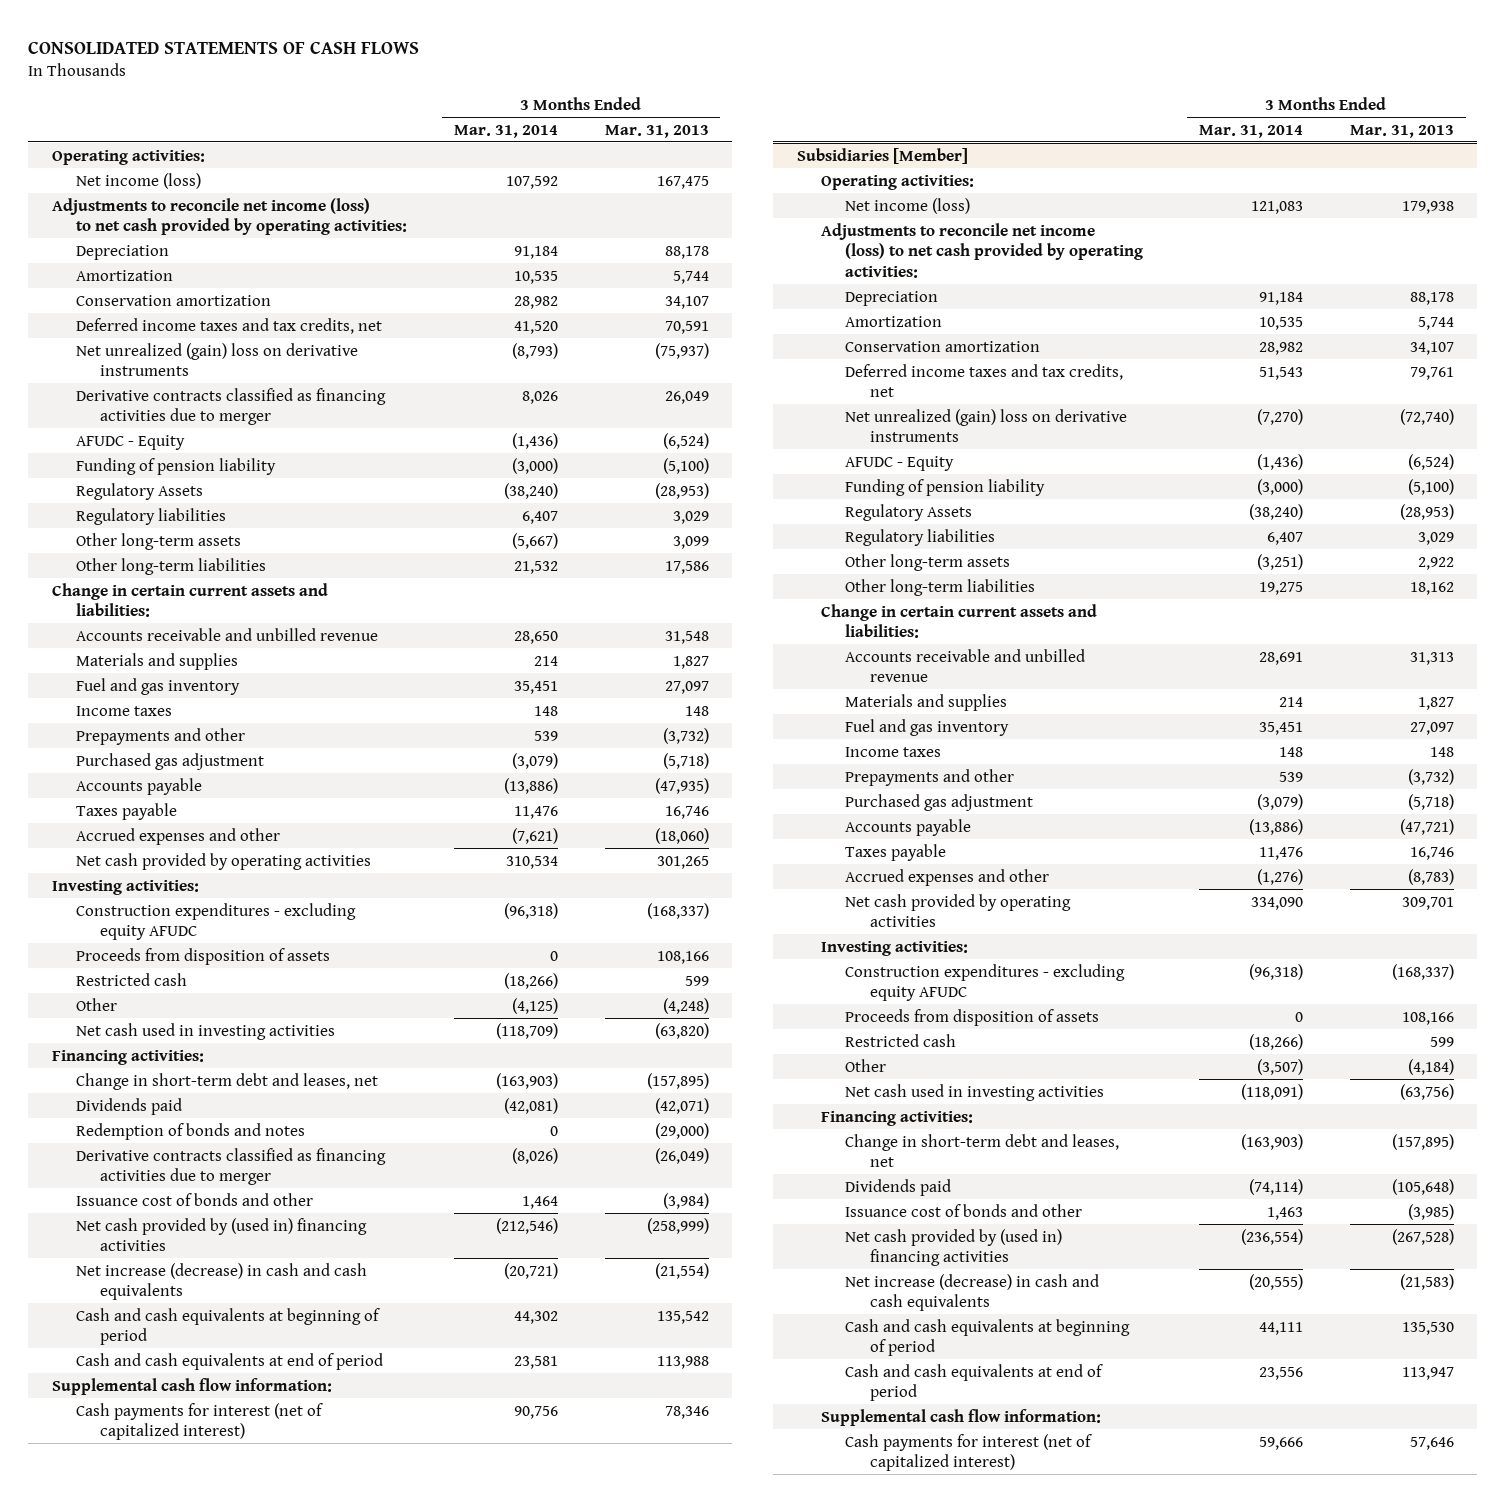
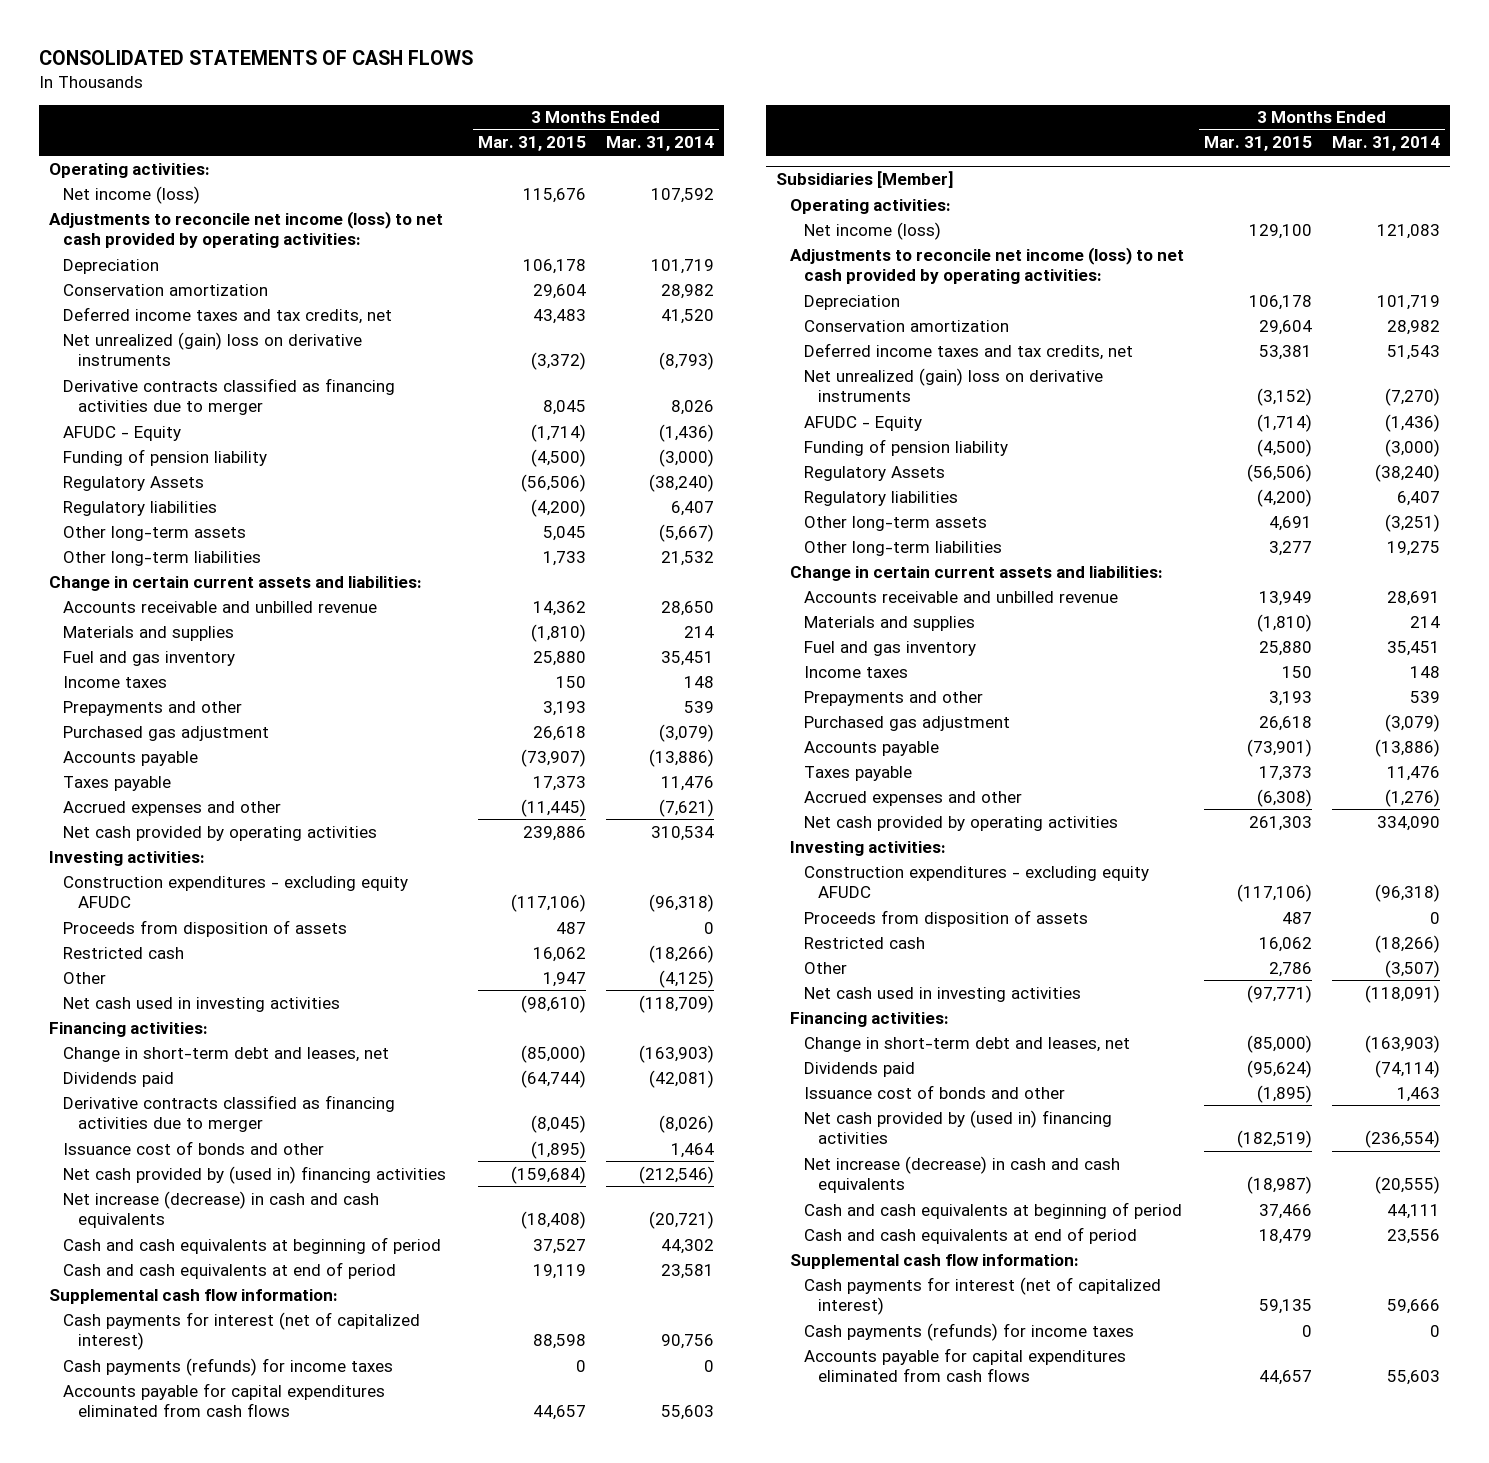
- | 3 Months Ended Mar. 31, 2014 | 3 Months Ended Mar. 31, 2013
+ | 3 Months Ended Mar. 31, 2015 | 3 Months Ended Mar. 31, 2014
- Depreciation | 91,184 | 88,178
- Amortization | 10,535 | 5,744
+ Depreciation | 106,178 | 101,719
- Redemption of bonds and notes | 0 | (29,000)
+ Cash payments (refunds) for income taxes | 0 | 0
+ Accounts payable for capital expenditures eliminated from cash flows | 44,657 | 55,603
@ Subsidiaries [Member]
- Depreciation | 91,184 | 88,178
- Amortization | 10,535 | 5,744
+ Depreciation | 106,178 | 101,719
+ Cash payments (refunds) for income taxes | 0 | 0
+ Accounts payable for capital expenditures eliminated from cash flows | 44,657 | 55,603

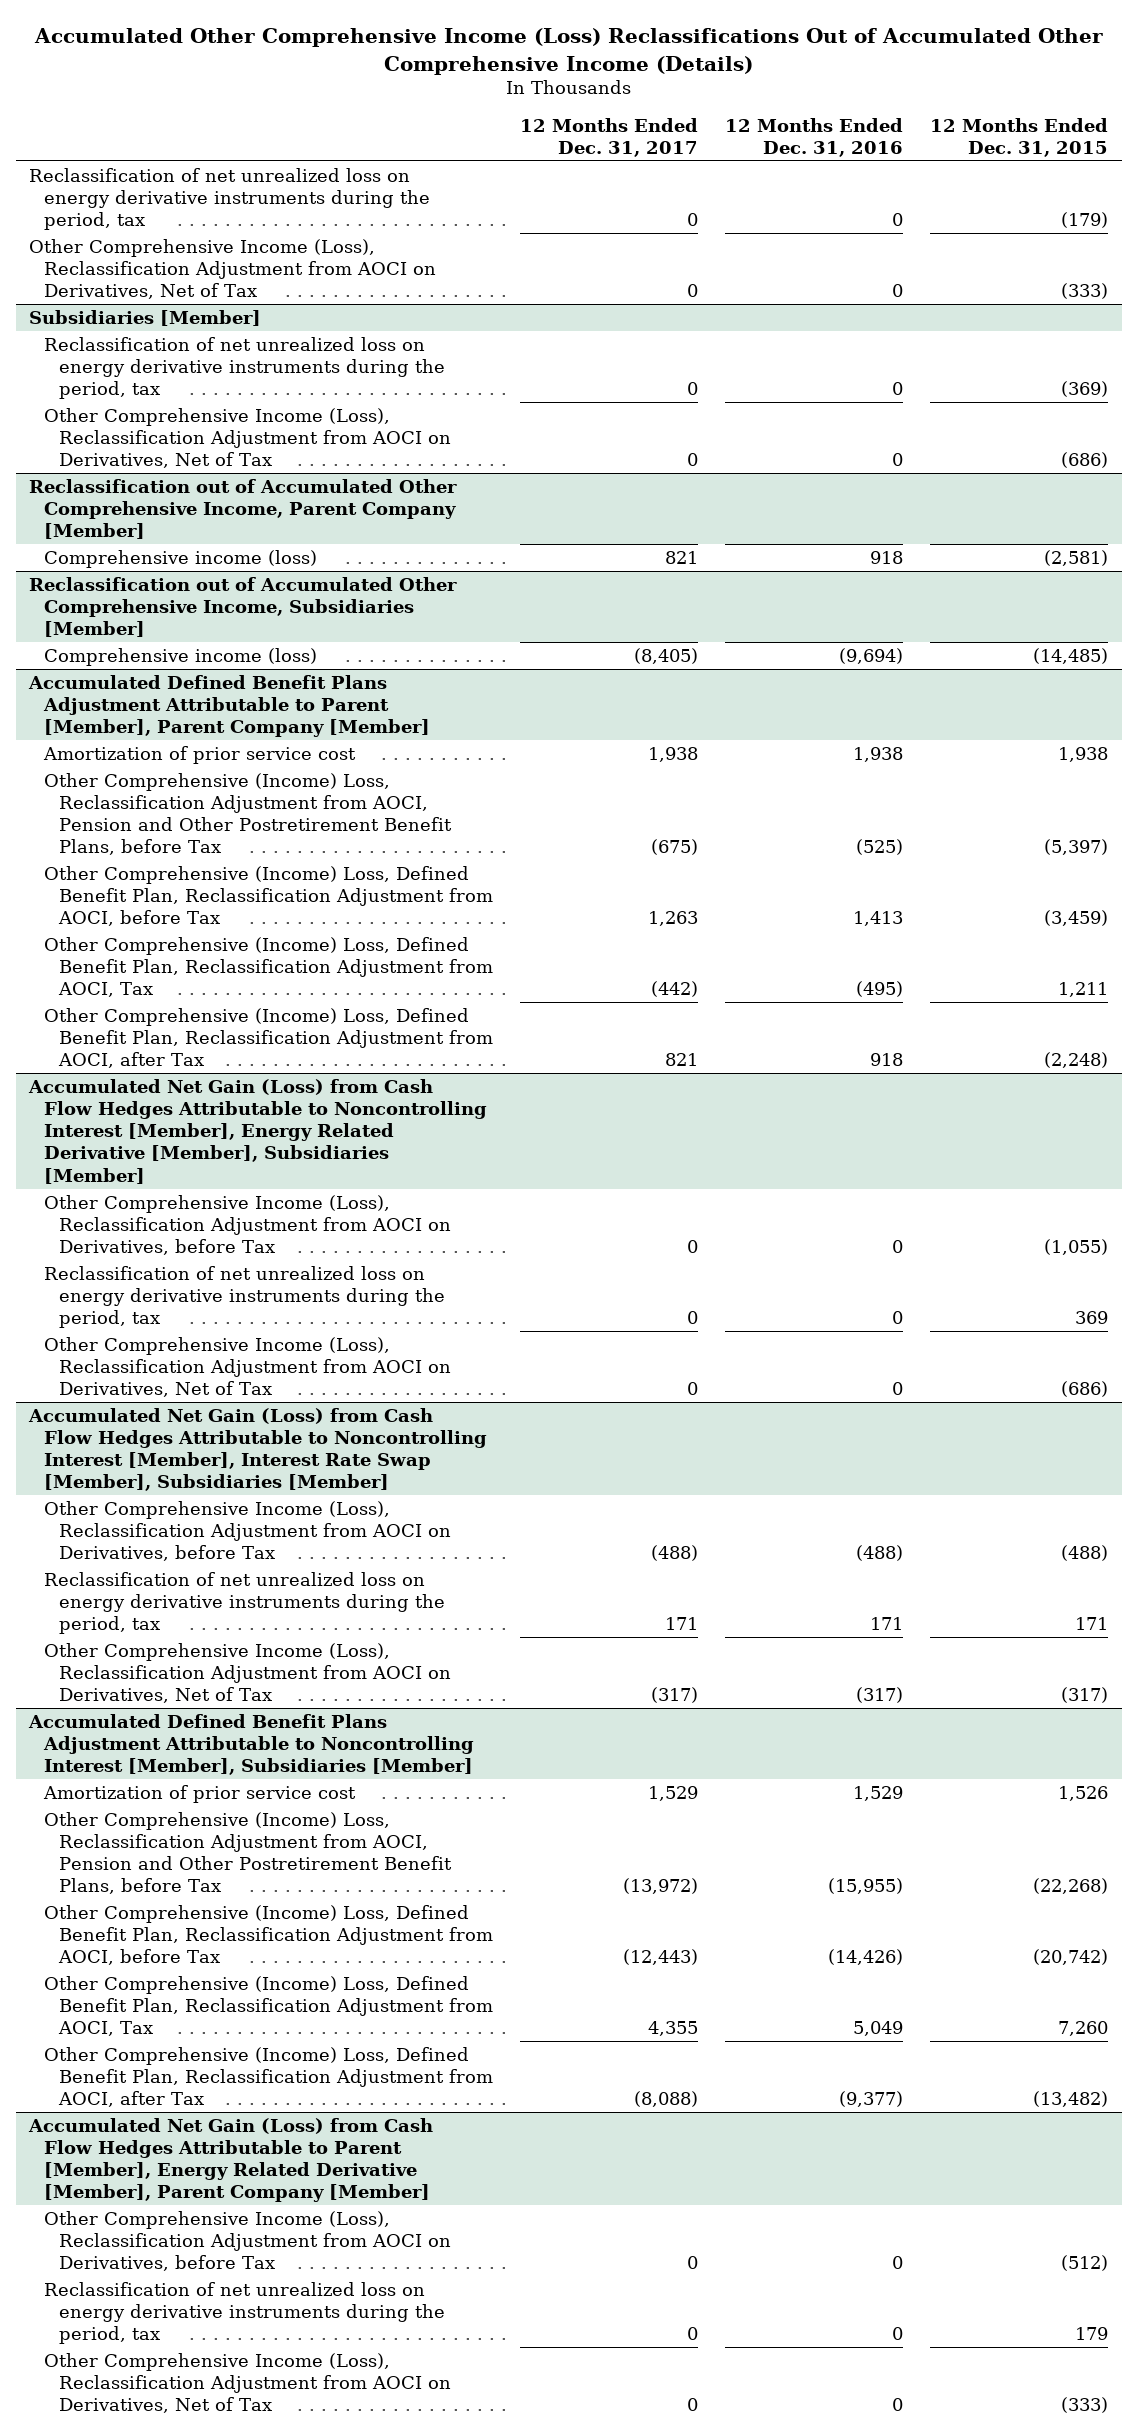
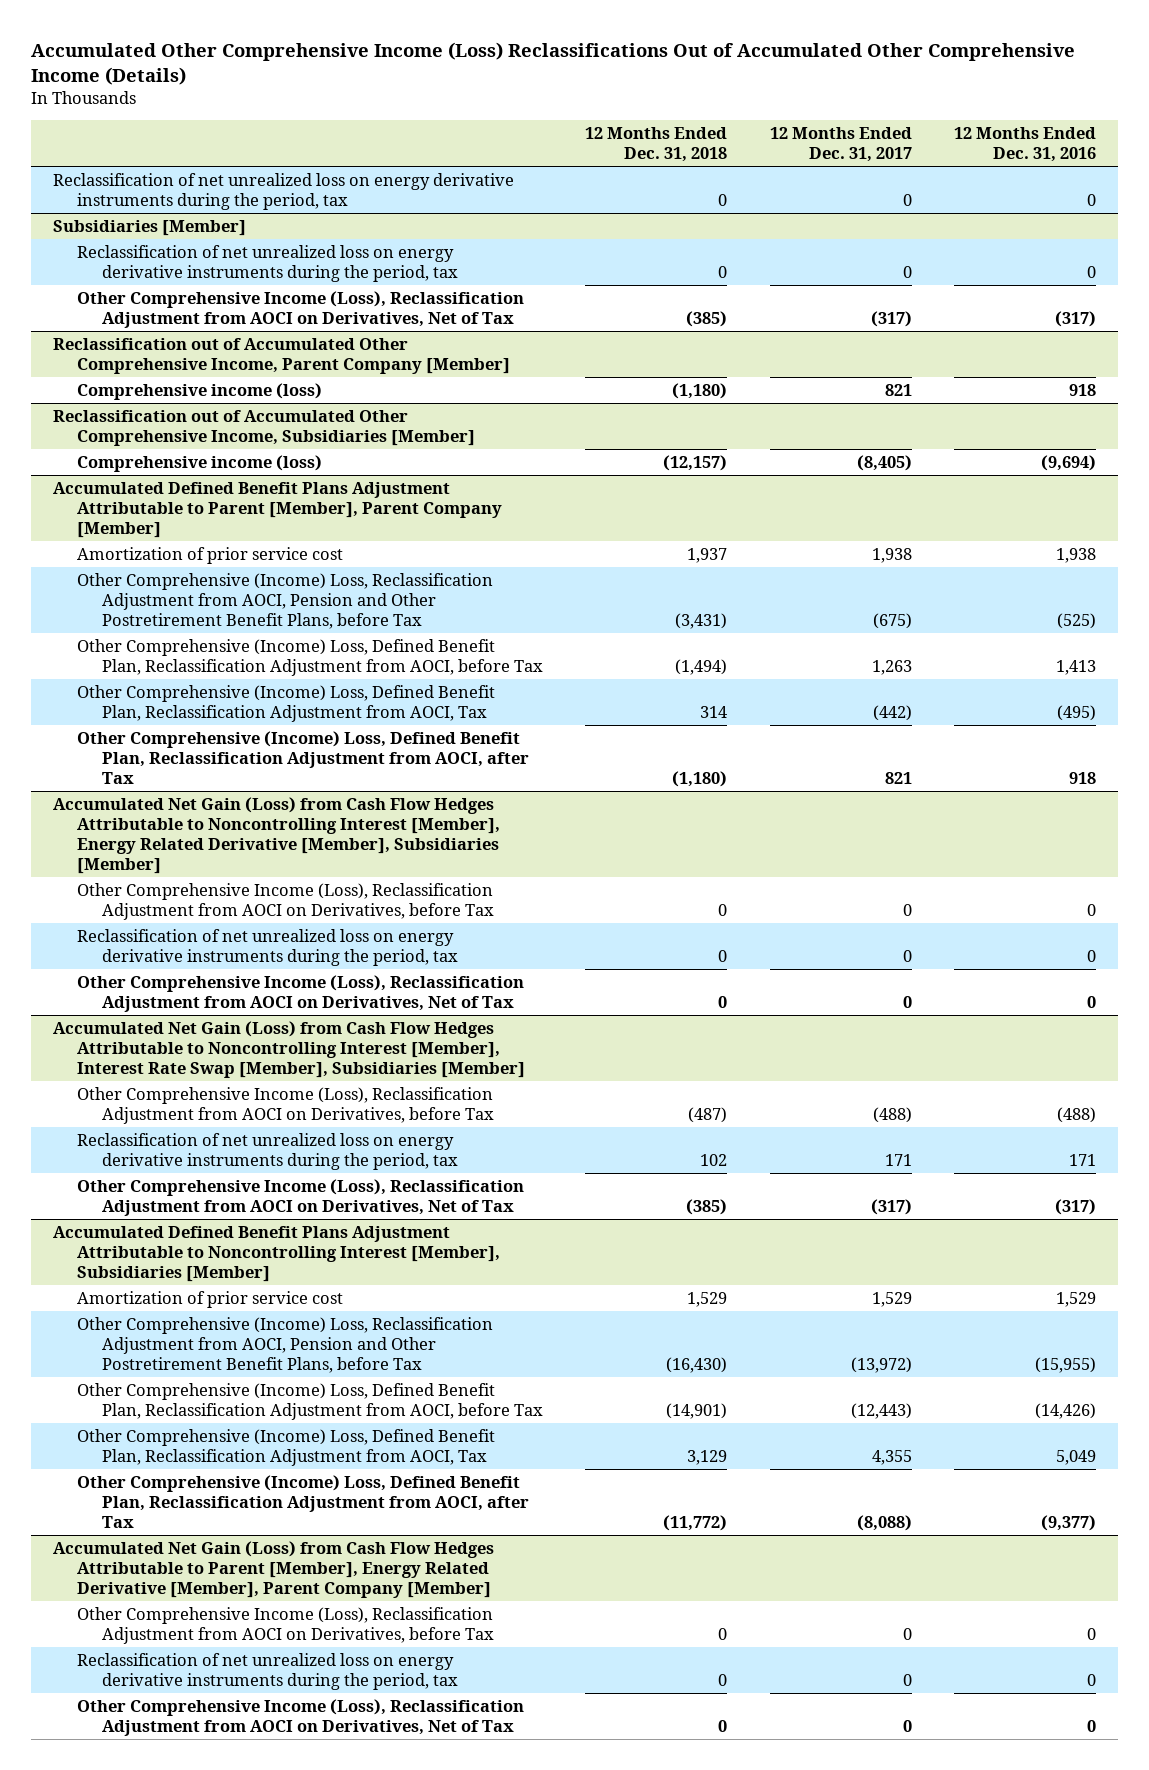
- | 12 Months Ended Dec. 31, 2017 | 12 Months Ended Dec. 31, 2016 | 12 Months Ended Dec. 31, 2015
+ | 12 Months Ended Dec. 31, 2018 | 12 Months Ended Dec. 31, 2017 | 12 Months Ended Dec. 31, 2016
- Other Comprehensive Income (Loss), Reclassification Adjustment from AOCI on Derivatives, Net of Tax | 0 | 0 | (333)
@ Subsidiaries [Member]
- Other Comprehensive Income (Loss), Reclassification Adjustment from AOCI on Derivatives, Net of Tax | 0 | 0 | (686)
+ Other Comprehensive Income (Loss), Reclassification Adjustment from AOCI on Derivatives, Net of Tax | (385) | (317) | (317)

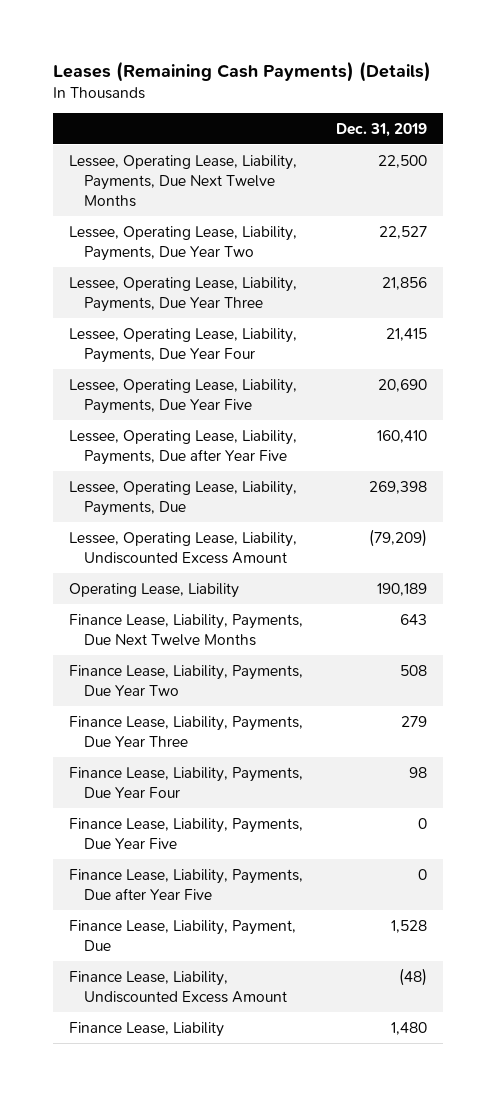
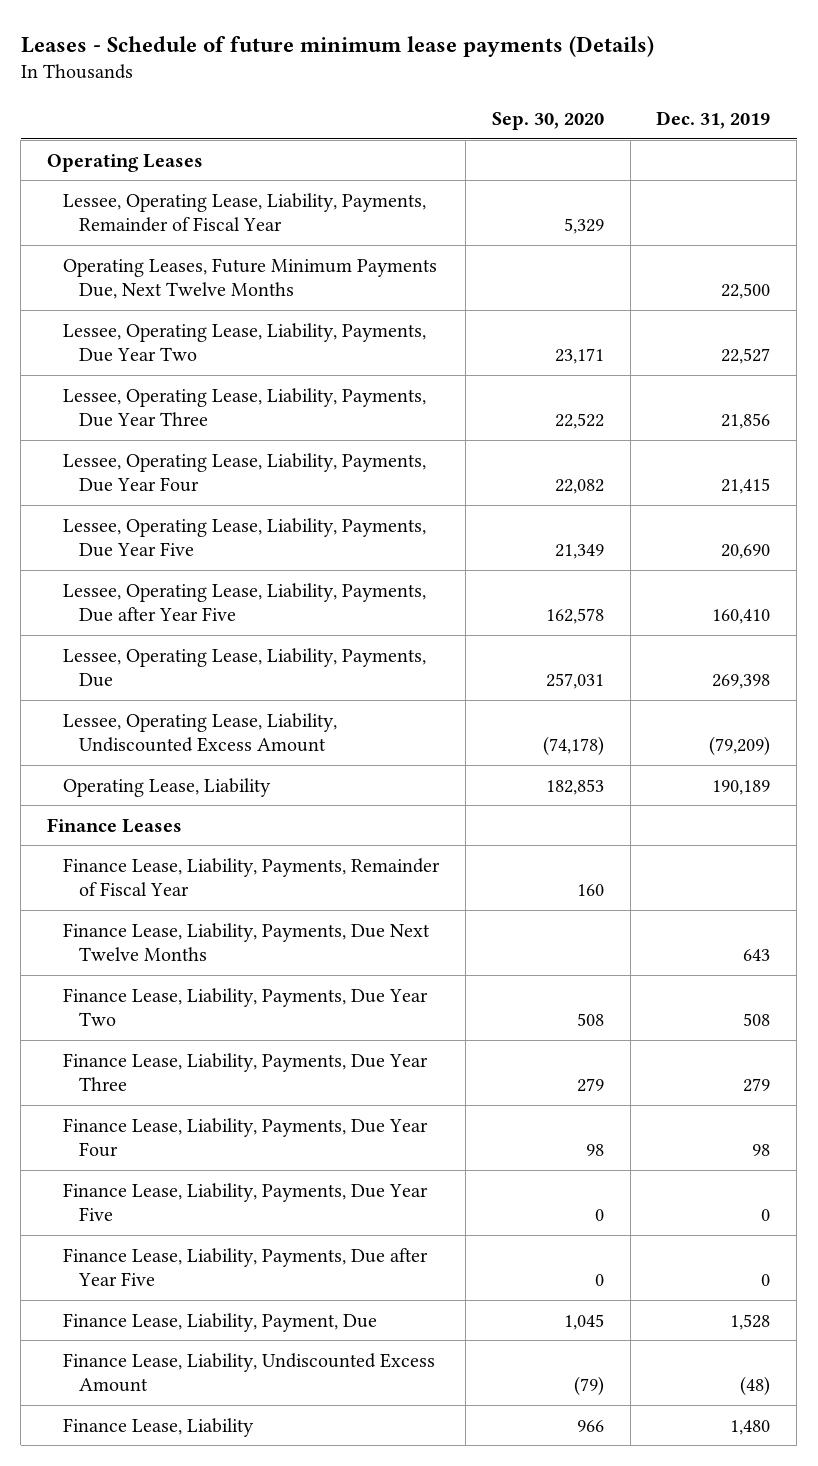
- Leases (Remaining Cash Payments) (Details)
+ Leases - Schedule of future minimum lease payments (Details)
- | Dec. 31, 2019
+ | Sep. 30, 2020 | Dec. 31, 2019
- Lessee, Operating Lease, Liability, Payments, Due Next Twelve Months | 22,500
+ Operating Leases
+ Lessee, Operating Lease, Liability, Payments, Remainder of Fiscal Year | 5,329 |
+ Operating Leases, Future Minimum Payments Due, Next Twelve Months | | 22,500
+ Finance Leases
+ Finance Lease, Liability, Payments, Remainder of Fiscal Year | 160 |

